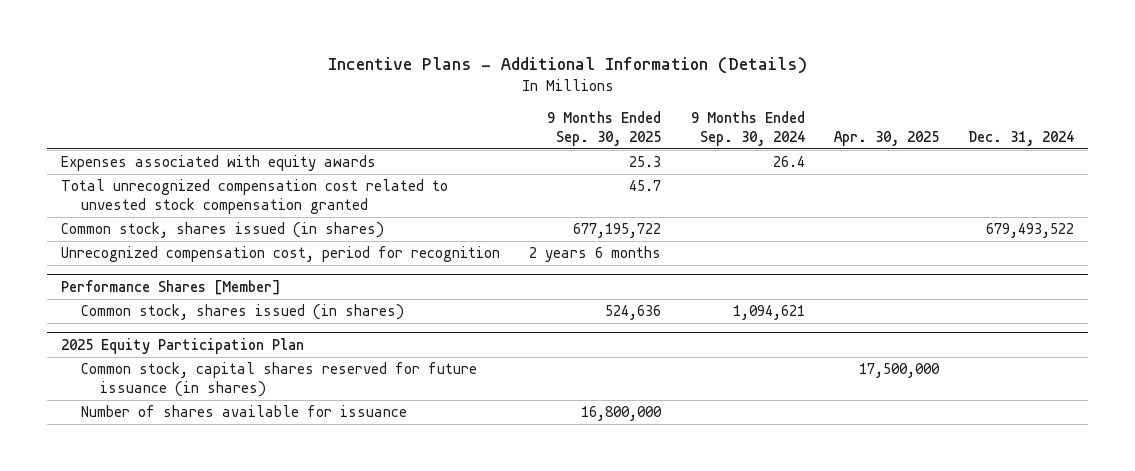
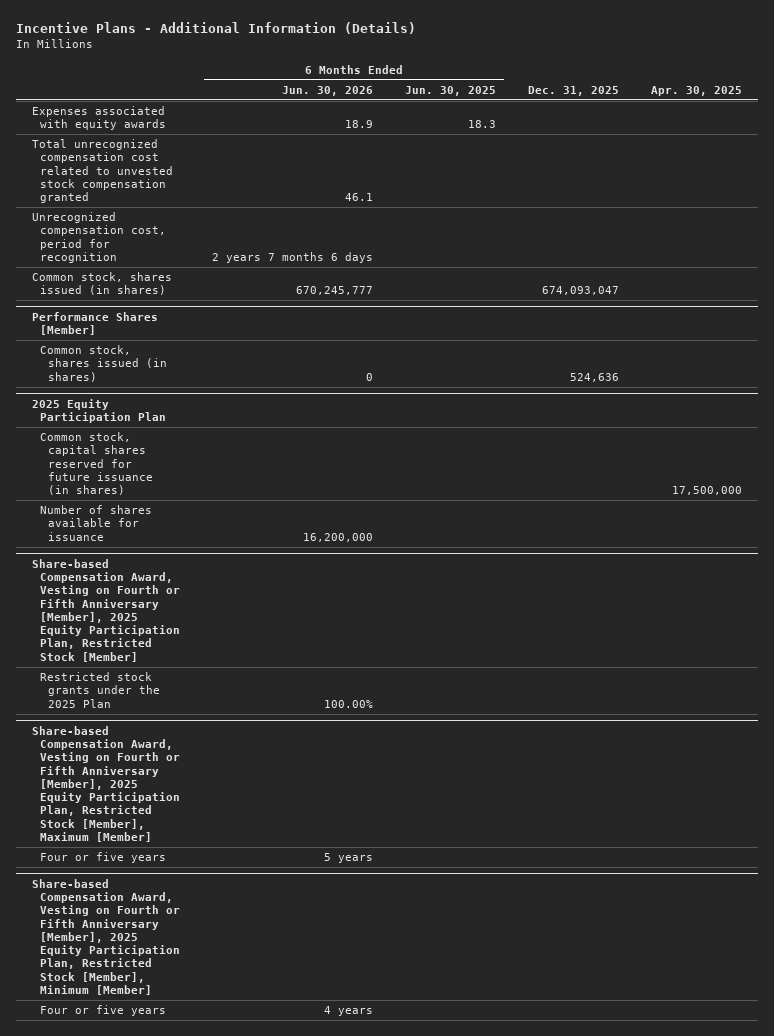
- | 9 Months Ended Sep. 30, 2025 | 9 Months Ended Sep. 30, 2024 | Apr. 30, 2025 | Dec. 31, 2024
+ | 6 Months Ended Jun. 30, 2026 | 6 Months Ended Jun. 30, 2025 | Dec. 31, 2025 | Apr. 30, 2025
moved down: Common stock, shares issued (in shares) | 670,245,777 | | 674,093,047 |
+ Share-based Compensation Award, Vesting on Fourth or Fifth Anniversary [Member], 2025 Equity Participation Plan, Restricted Stock [Member]
+ Restricted stock grants under the 2025 Plan | 100.00% | | |
+ Share-based Compensation Award, Vesting on Fourth or Fifth Anniversary [Member], 2025 Equity Participation Plan, Restricted Stock [Member], Maximum [Member]
+ Four or five years | 5 years | | |
+ Share-based Compensation Award, Vesting on Fourth or Fifth Anniversary [Member], 2025 Equity Participation Plan, Restricted Stock [Member], Minimum [Member]
+ Four or five years | 4 years | | |

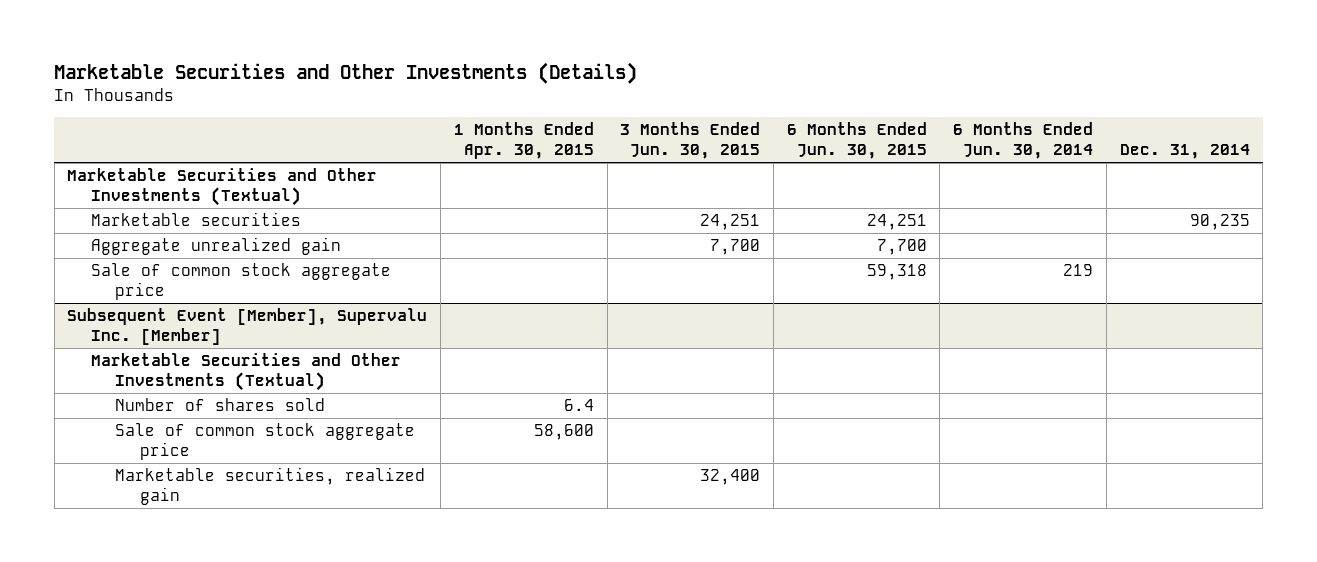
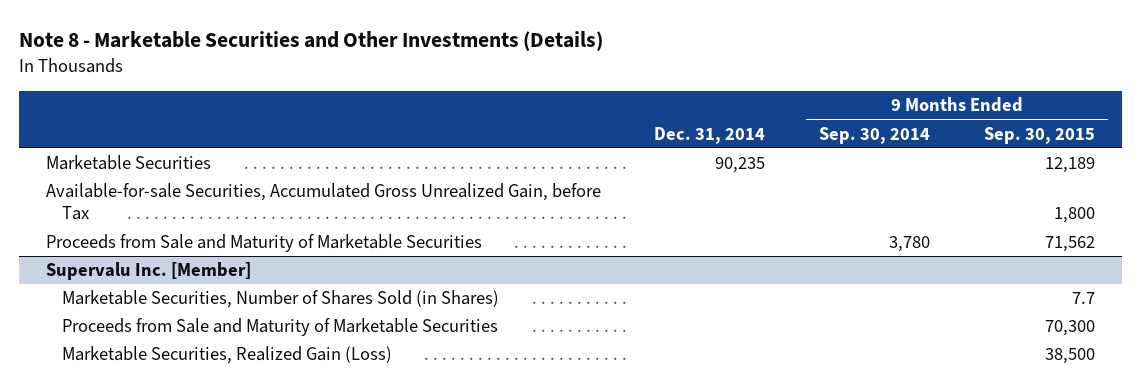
- Marketable Securities and Other Investments (Details)
+ Note 8 - Marketable Securities and Other Investments (Details)
- | 1 Months Ended Apr. 30, 2015 | 3 Months Ended Jun. 30, 2015 | 6 Months Ended Jun. 30, 2015 | 6 Months Ended Jun. 30, 2014 | Dec. 31, 2014
+ | Dec. 31, 2014 | 9 Months Ended Sep. 30, 2014 | 9 Months Ended Sep. 30, 2015
- Marketable Securities and Other Investments (Textual)
- Marketable securities | | 24,251 | 24,251 | | 90,235
- Aggregate unrealized gain | | 7,700 | 7,700 | |
- Sale of common stock aggregate price | | | 59,318 | 219 |
- Subsequent Event [Member], Supervalu Inc. [Member]
- Marketable Securities and Other Investments (Textual)
- Number of shares sold | 6.4 | | | |
- Sale of common stock aggregate price | 58,600 | | | |
- Marketable securities, realized gain | | 32,400 | | |
+ Marketable Securities | 90,235 | | 12,189
+ Available-for-sale Securities, Accumulated Gross Unrealized Gain, before Tax | | | 1,800
+ Proceeds from Sale and Maturity of Marketable Securities | | 3,780 | 71,562
+ Supervalu Inc. [Member]
+ Marketable Securities, Number of Shares Sold (in Shares) | | | 7.7
+ Proceeds from Sale and Maturity of Marketable Securities | | | 70,300
+ Marketable Securities, Realized Gain (Loss) | | | 38,500

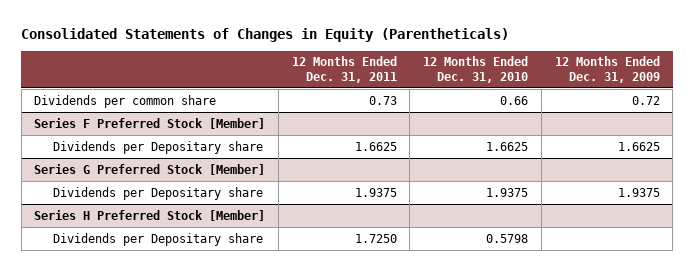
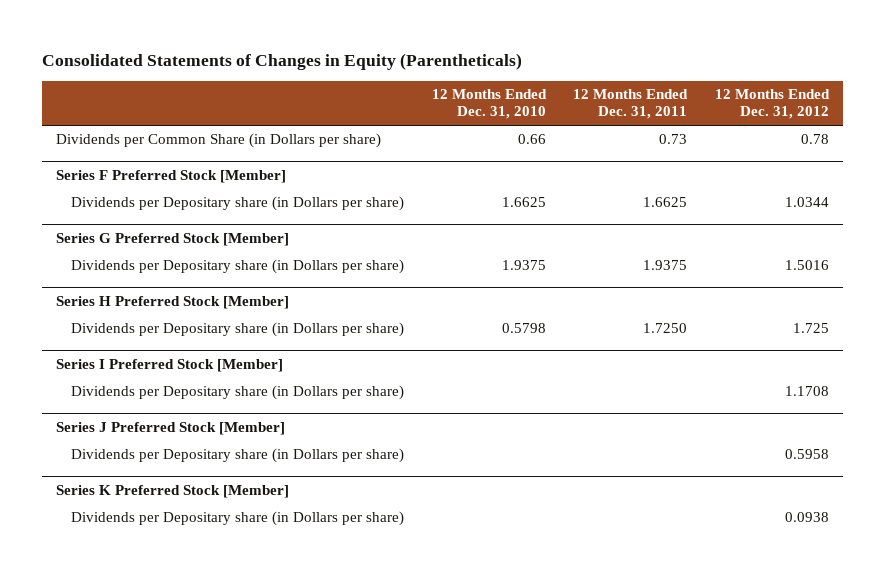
- | 12 Months Ended Dec. 31, 2011 | 12 Months Ended Dec. 31, 2010 | 12 Months Ended Dec. 31, 2009
+ | 12 Months Ended Dec. 31, 2010 | 12 Months Ended Dec. 31, 2011 | 12 Months Ended Dec. 31, 2012
- Dividends per common share | 0.73 | 0.66 | 0.72
+ Dividends per Common Share (in Dollars per share) | 0.66 | 0.73 | 0.78
@ Series F Preferred Stock [Member]
- Dividends per Depositary share | 1.6625 | 1.6625 | 1.6625
+ Dividends per Depositary share (in Dollars per share) | 1.6625 | 1.6625 | 1.0344
@ Series G Preferred Stock [Member]
- Dividends per Depositary share | 1.9375 | 1.9375 | 1.9375
+ Dividends per Depositary share (in Dollars per share) | 1.9375 | 1.9375 | 1.5016
@ Series H Preferred Stock [Member]
- Dividends per Depositary share | 1.7250 | 0.5798 |
+ Dividends per Depositary share (in Dollars per share) | 0.5798 | 1.7250 | 1.725
+ Series I Preferred Stock [Member]
+ Dividends per Depositary share (in Dollars per share) | | | 1.1708
+ Series J Preferred Stock [Member]
+ Dividends per Depositary share (in Dollars per share) | | | 0.5958
+ Series K Preferred Stock [Member]
+ Dividends per Depositary share (in Dollars per share) | | | 0.0938

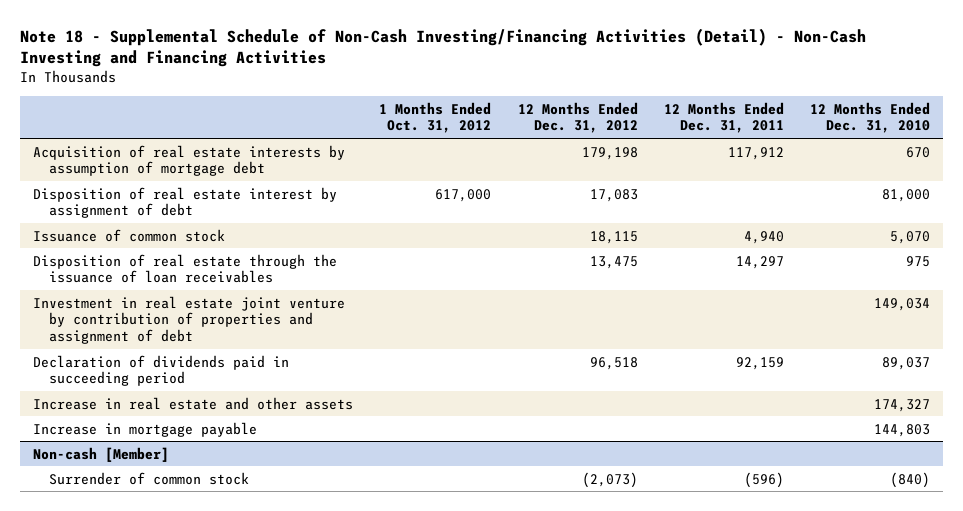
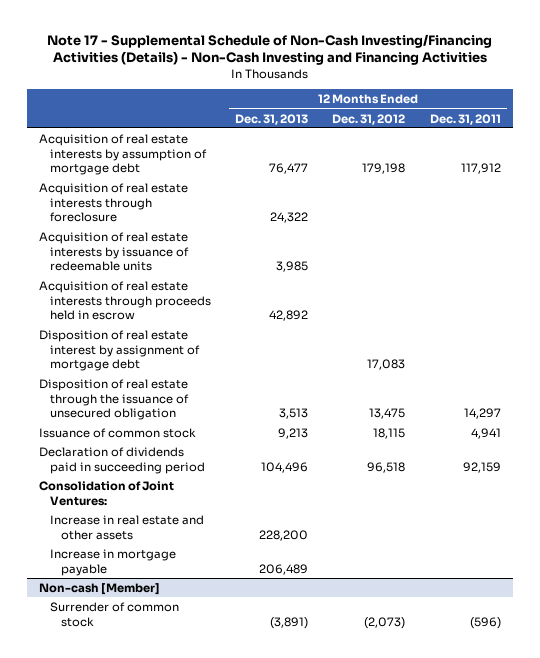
- Note 18 - Supplemental Schedule of Non-Cash Investing/Financing Activities (Detail) - Non-Cash Investing and Financing Activities
+ Note 17 - Supplemental Schedule of Non-Cash Investing/Financing Activities (Details) - Non-Cash Investing and Financing Activities
- | 1 Months Ended Oct. 31, 2012 | 12 Months Ended Dec. 31, 2012 | 12 Months Ended Dec. 31, 2011 | 12 Months Ended Dec. 31, 2010
+ | 12 Months Ended Dec. 31, 2013 | 12 Months Ended Dec. 31, 2012 | 12 Months Ended Dec. 31, 2011
- Disposition of real estate interest by assignment of debt | 617,000 | 17,083 | | 81,000
- Issuance of common stock | | 18,115 | 4,940 | 5,070
- Disposition of real estate through the issuance of loan receivables | | 13,475 | 14,297 | 975
- Investment in real estate joint venture by contribution of properties and assignment of debt | | | | 149,034
+ Acquisition of real estate interests through foreclosure | 24,322 | |
+ Acquisition of real estate interests by issuance of redeemable units | 3,985 | |
+ Acquisition of real estate interests through proceeds held in escrow | 42,892 | |
+ Disposition of real estate interest by assignment of mortgage debt | | 17,083 |
+ Disposition of real estate through the issuance of unsecured obligation | 3,513 | 13,475 | 14,297
+ Issuance of common stock | 9,213 | 18,115 | 4,941
+ Consolidation of Joint Ventures:

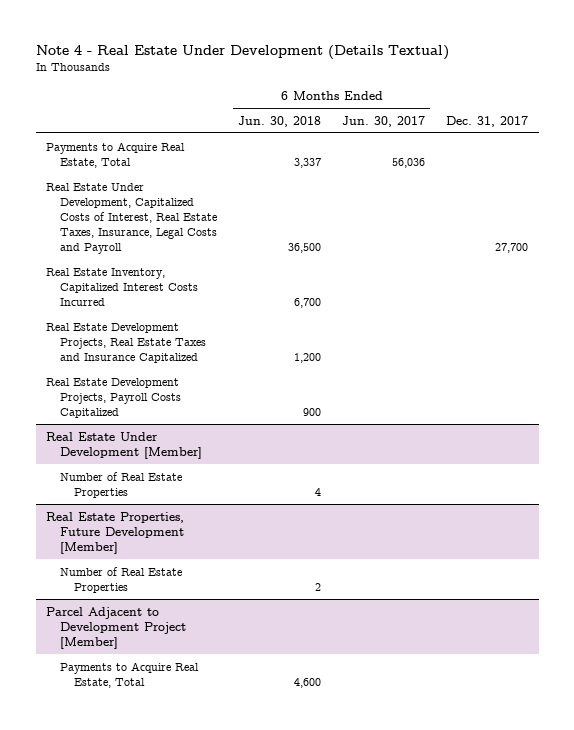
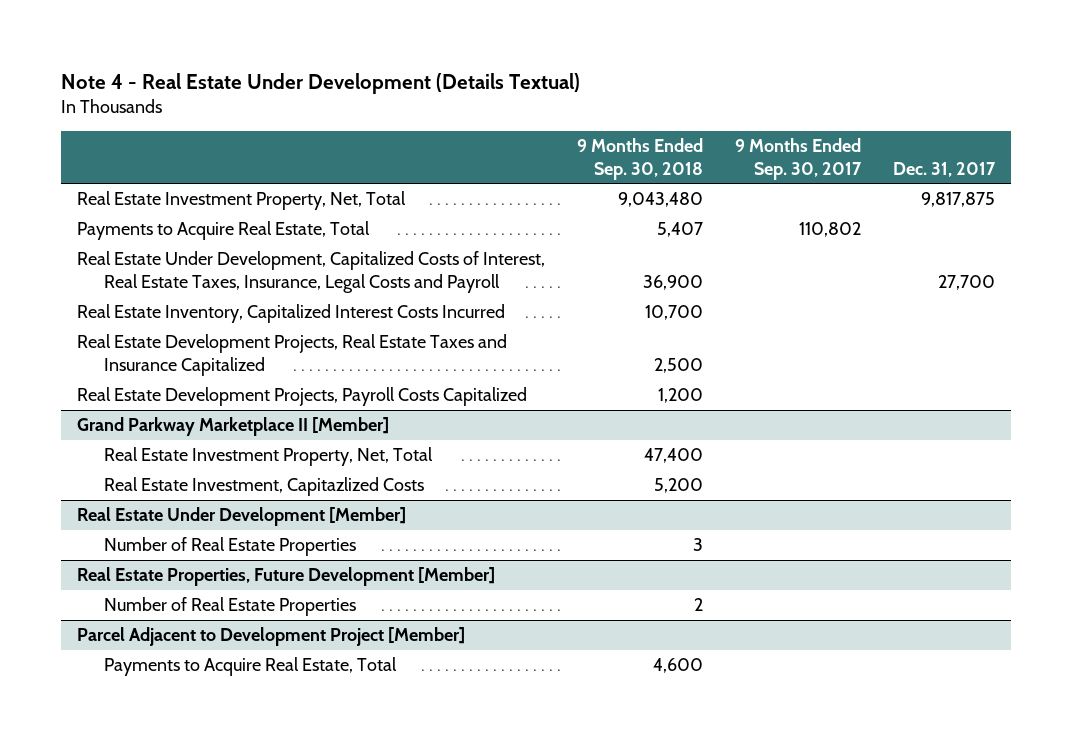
- | 6 Months Ended Jun. 30, 2018 | 6 Months Ended Jun. 30, 2017 | Dec. 31, 2017
+ | 9 Months Ended Sep. 30, 2018 | 9 Months Ended Sep. 30, 2017 | Dec. 31, 2017
+ Real Estate Investment Property, Net, Total | 9,043,480 | | 9,817,875
+ Grand Parkway Marketplace II [Member]
+ Real Estate Investment Property, Net, Total | 47,400 | |
+ Real Estate Investment, Capitazlized Costs | 5,200 | |

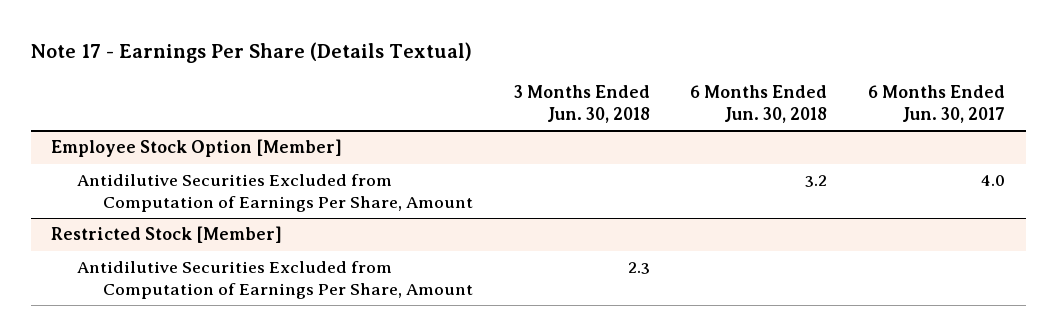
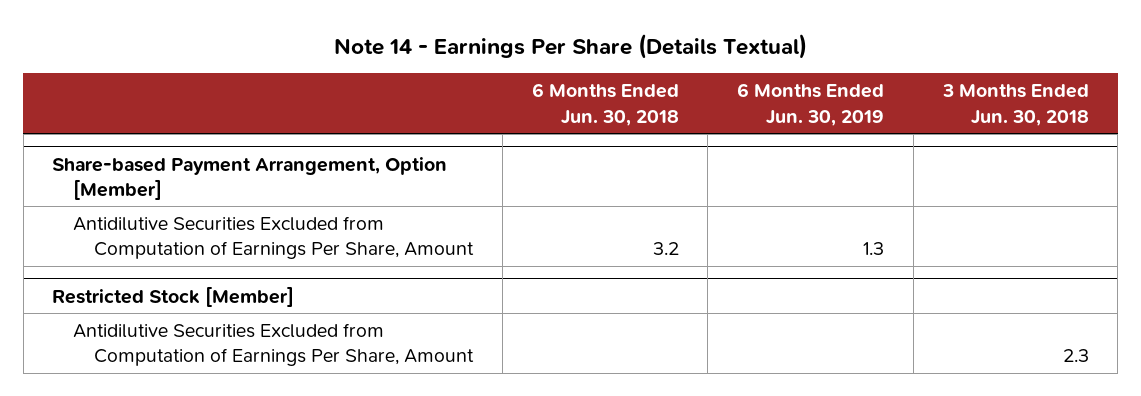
- Note 17 - Earnings Per Share (Details Textual)
+ Note 14 - Earnings Per Share (Details Textual)
- | 3 Months Ended Jun. 30, 2018 | 6 Months Ended Jun. 30, 2018 | 6 Months Ended Jun. 30, 2017
+ | 6 Months Ended Jun. 30, 2018 | 6 Months Ended Jun. 30, 2019 | 3 Months Ended Jun. 30, 2018
- Employee Stock Option [Member]
+ Share-based Payment Arrangement, Option [Member]

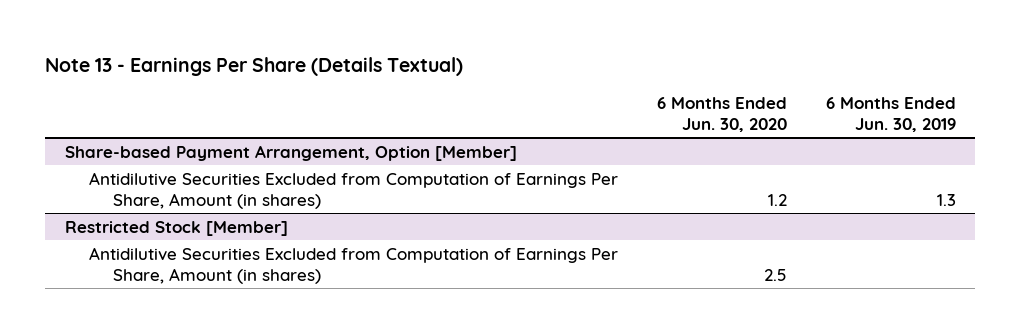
- Note 14 - Earnings Per Share (Details Textual)
+ Note 13 - Earnings Per Share (Details Textual)
- | 6 Months Ended Jun. 30, 2018 | 6 Months Ended Jun. 30, 2019 | 3 Months Ended Jun. 30, 2018
+ | 6 Months Ended Jun. 30, 2020 | 6 Months Ended Jun. 30, 2019
@ Share-based Payment Arrangement, Option [Member]
- Antidilutive Securities Excluded from Computation of Earnings Per Share, Amount | 3.2 | 1.3 |
+ Antidilutive Securities Excluded from Computation of Earnings Per Share, Amount (in shares) | 1.2 | 1.3
@ Restricted Stock [Member]
- Antidilutive Securities Excluded from Computation of Earnings Per Share, Amount | | | 2.3
+ Antidilutive Securities Excluded from Computation of Earnings Per Share, Amount (in shares) | 2.5 |

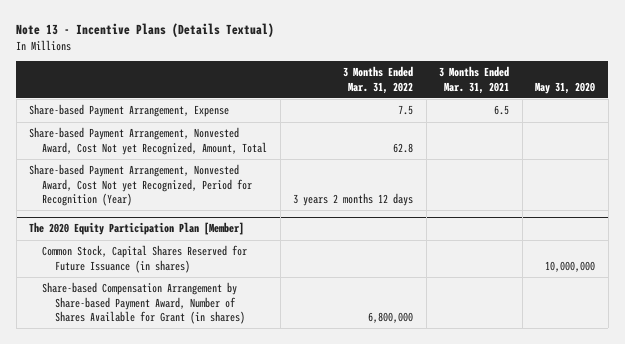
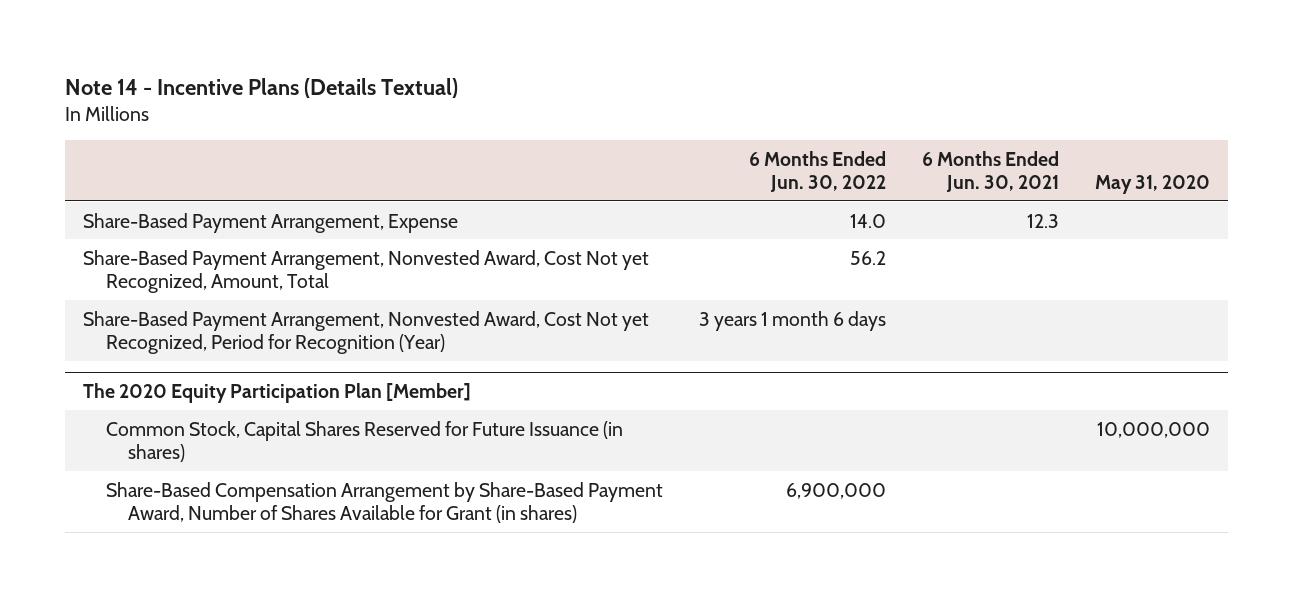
- Note 13 - Incentive Plans (Details Textual)
+ Note 14 - Incentive Plans (Details Textual)
- | 3 Months Ended Mar. 31, 2022 | 3 Months Ended Mar. 31, 2021 | May 31, 2020
+ | 6 Months Ended Jun. 30, 2022 | 6 Months Ended Jun. 30, 2021 | May 31, 2020
- Share-based Payment Arrangement, Expense | 7.5 | 6.5 |
- Share-based Payment Arrangement, Nonvested Award, Cost Not yet Recognized, Amount, Total | 62.8 | |
- Share-based Payment Arrangement, Nonvested Award, Cost Not yet Recognized, Period for Recognition (Year) | 3 years 2 months 12 days | |
+ Share-Based Payment Arrangement, Expense | 14.0 | 12.3 |
+ Share-Based Payment Arrangement, Nonvested Award, Cost Not yet Recognized, Amount, Total | 56.2 | |
+ Share-Based Payment Arrangement, Nonvested Award, Cost Not yet Recognized, Period for Recognition (Year) | 3 years 1 month 6 days | |
@ The 2020 Equity Participation Plan [Member]
- Share-based Compensation Arrangement by Share-based Payment Award, Number of Shares Available for Grant (in shares) | 6,800,000 | |
+ Share-Based Compensation Arrangement by Share-Based Payment Award, Number of Shares Available for Grant (in shares) | 6,900,000 | |

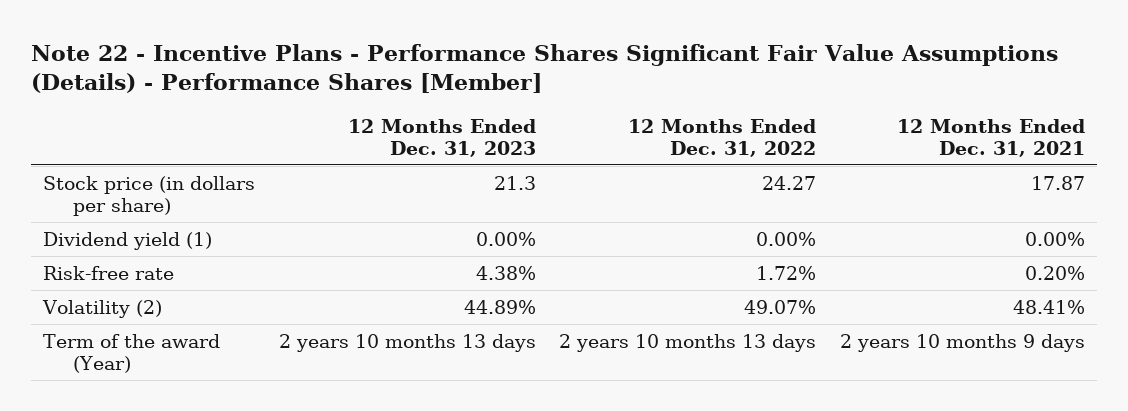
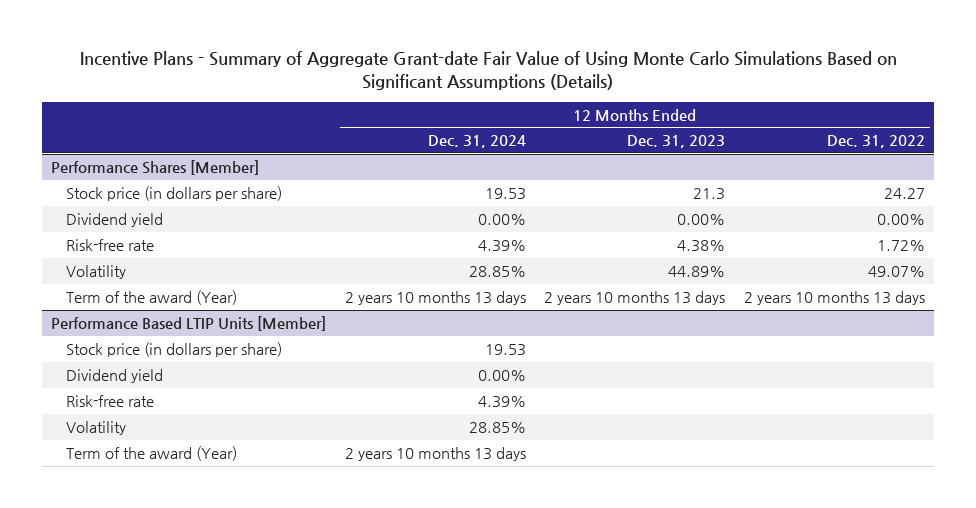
- Note 22 - Incentive Plans - Performance Shares Significant Fair Value Assumptions (Details) - Performance Shares [Member]
+ Incentive Plans - Summary of Aggregate Grant-date Fair Value of Using Monte Carlo Simulations Based on Significant Assumptions (Details)
- | 12 Months Ended Dec. 31, 2023 | 12 Months Ended Dec. 31, 2022 | 12 Months Ended Dec. 31, 2021
+ | 12 Months Ended Dec. 31, 2024 | 12 Months Ended Dec. 31, 2023 | 12 Months Ended Dec. 31, 2022
+ Performance Shares [Member]
- Dividend yield (1) | 0.00% | 0.00% | 0.00%
+ Dividend yield | 0.00% | 0.00% | 0.00%
- Volatility (2) | 44.89% | 49.07% | 48.41%
+ Volatility | 28.85% | 44.89% | 49.07%
+ Performance Based LTIP Units [Member]
+ Stock price (in dollars per share) | 19.53 | |
+ Dividend yield | 0.00% | |
+ Risk-free rate | 4.39% | |
+ Volatility | 28.85% | |
+ Term of the award (Year) | 2 years 10 months 13 days | |

